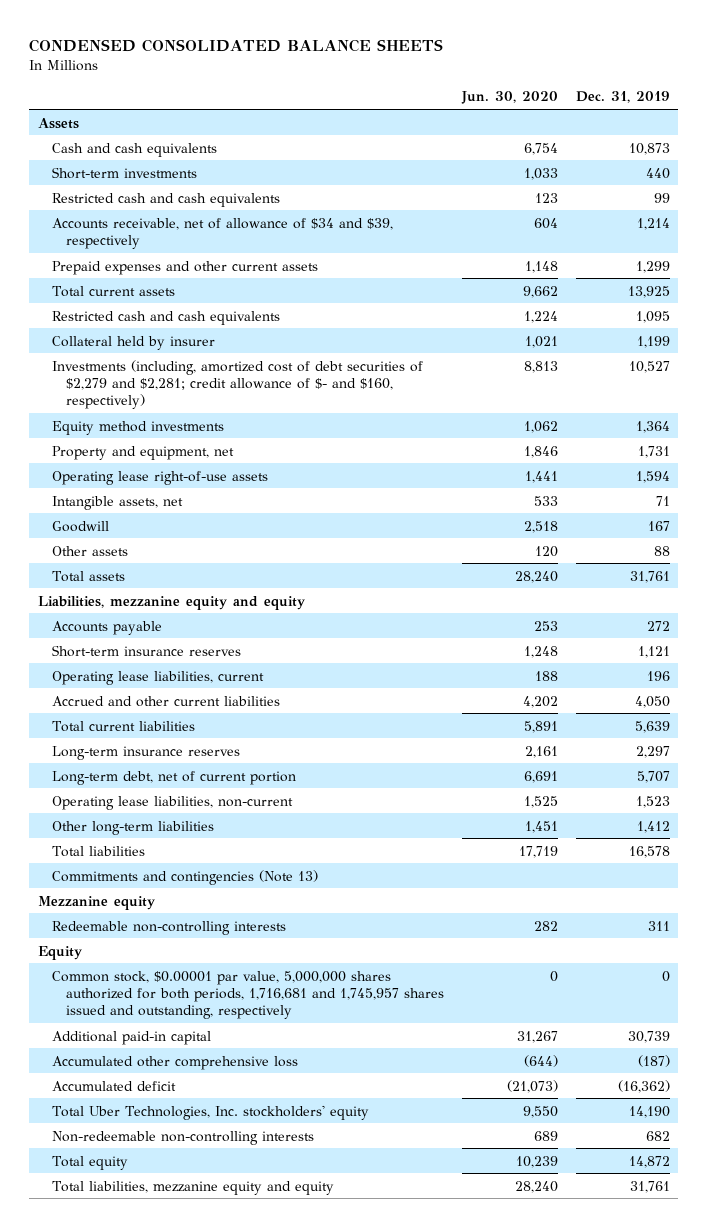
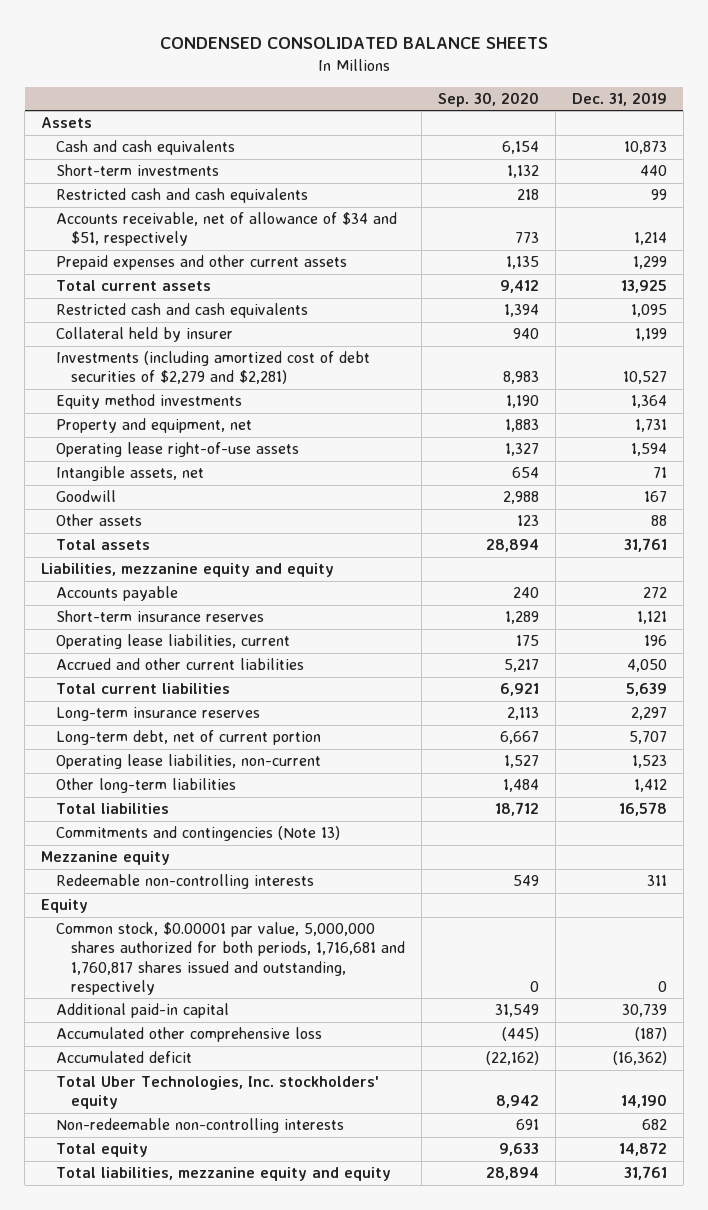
- | Jun. 30, 2020 | Dec. 31, 2019
+ | Sep. 30, 2020 | Dec. 31, 2019
- Accounts receivable, net of allowance of $34 and $39, respectively | 604 | 1,214
+ Accounts receivable, net of allowance of $34 and $51, respectively | 773 | 1,214
- Investments (including, amortized cost of debt securities of $2,279 and $2,281; credit allowance of $- and $160, respectively) | 8,813 | 10,527
+ Investments (including amortized cost of debt securities of $2,279 and $2,281) | 8,983 | 10,527
- Common stock, $0.00001 par value, 5,000,000 shares authorized for both periods, 1,716,681 and 1,745,957 shares issued and outstanding, respectively | 0 | 0
+ Common stock, $0.00001 par value, 5,000,000 shares authorized for both periods, 1,716,681 and 1,760,817 shares issued and outstanding, respectively | 0 | 0

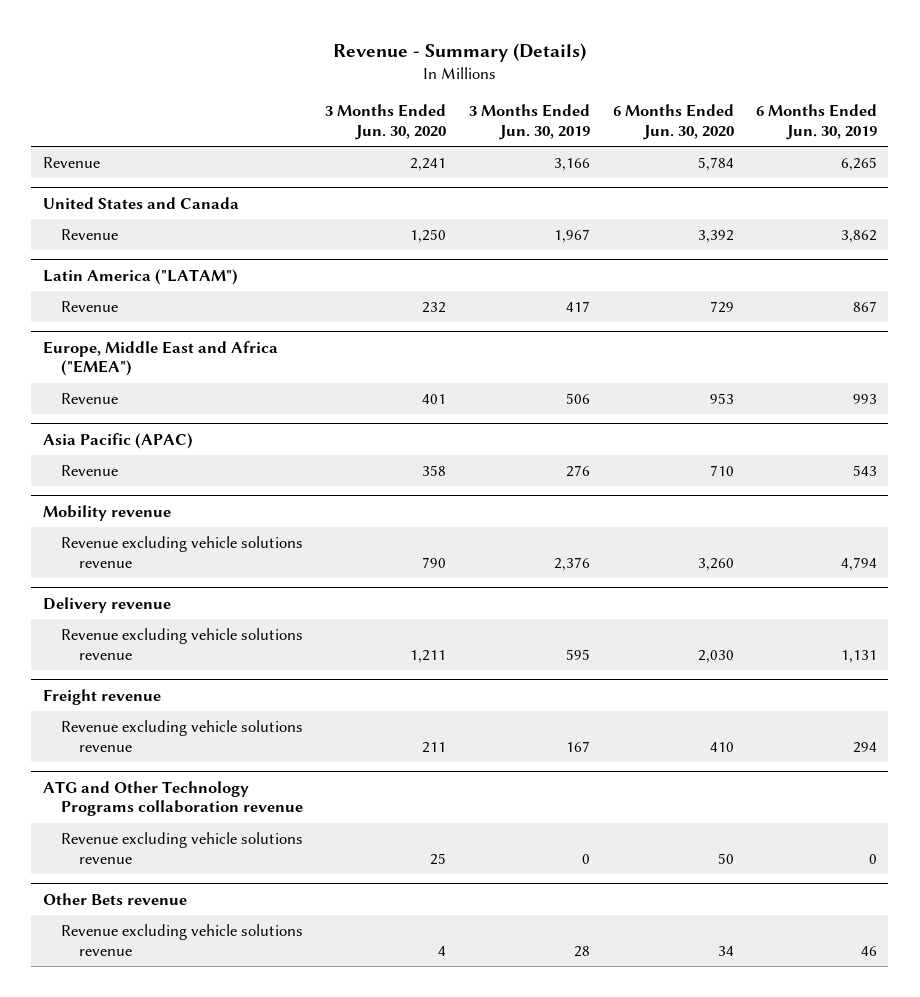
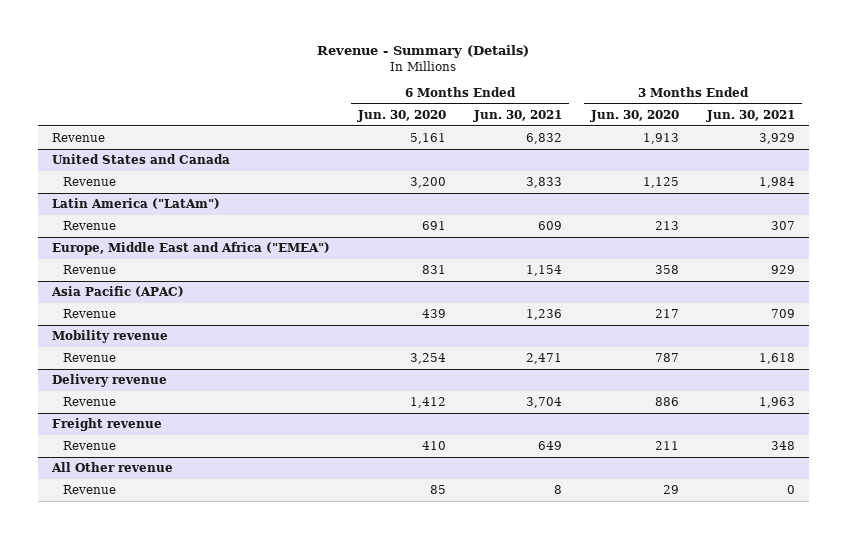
- | 3 Months Ended Jun. 30, 2020 | 3 Months Ended Jun. 30, 2019 | 6 Months Ended Jun. 30, 2020 | 6 Months Ended Jun. 30, 2019
+ | 6 Months Ended Jun. 30, 2020 | 6 Months Ended Jun. 30, 2021 | 3 Months Ended Jun. 30, 2020 | 3 Months Ended Jun. 30, 2021
- Revenue | 2,241 | 3,166 | 5,784 | 6,265
+ Revenue | 5,161 | 6,832 | 1,913 | 3,929
@ United States and Canada
- Revenue | 1,250 | 1,967 | 3,392 | 3,862
- Latin America ("LATAM")
- Revenue | 232 | 417 | 729 | 867
@ United States and Canada
+ Revenue | 3,200 | 3,833 | 1,125 | 1,984
+ Latin America ("LatAm")
+ Revenue | 691 | 609 | 213 | 307
@ Europe, Middle East and Africa ("EMEA")
- Revenue | 401 | 506 | 953 | 993
+ Revenue | 831 | 1,154 | 358 | 929
@ Asia Pacific (APAC)
- Revenue | 358 | 276 | 710 | 543
+ Revenue | 439 | 1,236 | 217 | 709
@ Mobility revenue
- Revenue excluding vehicle solutions revenue | 790 | 2,376 | 3,260 | 4,794
+ Revenue | 3,254 | 2,471 | 787 | 1,618
@ Delivery revenue
- Revenue excluding vehicle solutions revenue | 1,211 | 595 | 2,030 | 1,131
+ Revenue | 1,412 | 3,704 | 886 | 1,963
@ Freight revenue
- Revenue excluding vehicle solutions revenue | 211 | 167 | 410 | 294
- ATG and Other Technology Programs collaboration revenue
- Revenue excluding vehicle solutions revenue | 25 | 0 | 50 | 0
- Other Bets revenue
- Revenue excluding vehicle solutions revenue | 4 | 28 | 34 | 46
@ Freight revenue
+ Revenue | 410 | 649 | 211 | 348
+ All Other revenue
+ Revenue | 85 | 8 | 29 | 0

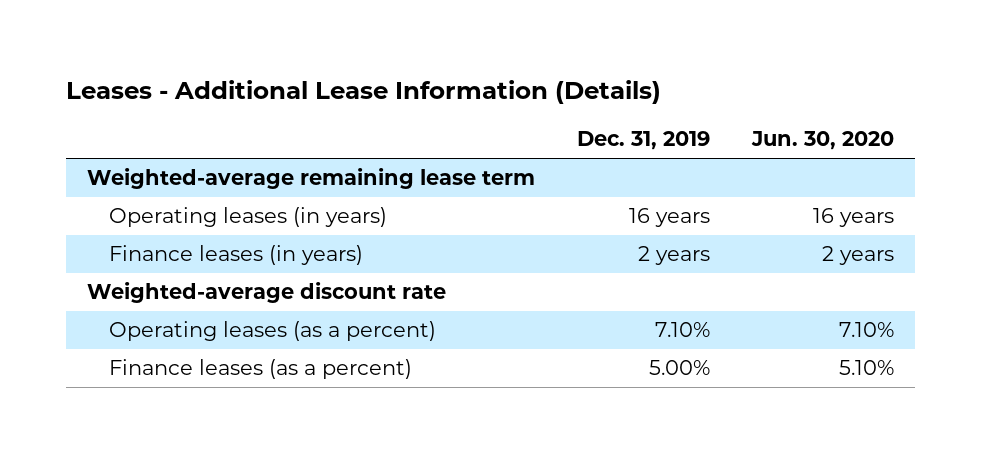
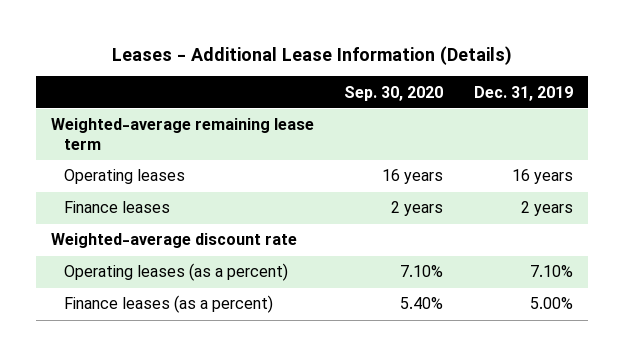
- | Dec. 31, 2019 | Jun. 30, 2020
+ | Sep. 30, 2020 | Dec. 31, 2019
- Operating leases (in years) | 16 years | 16 years
- Finance leases (in years) | 2 years | 2 years
+ Operating leases | 16 years | 16 years
+ Finance leases | 2 years | 2 years

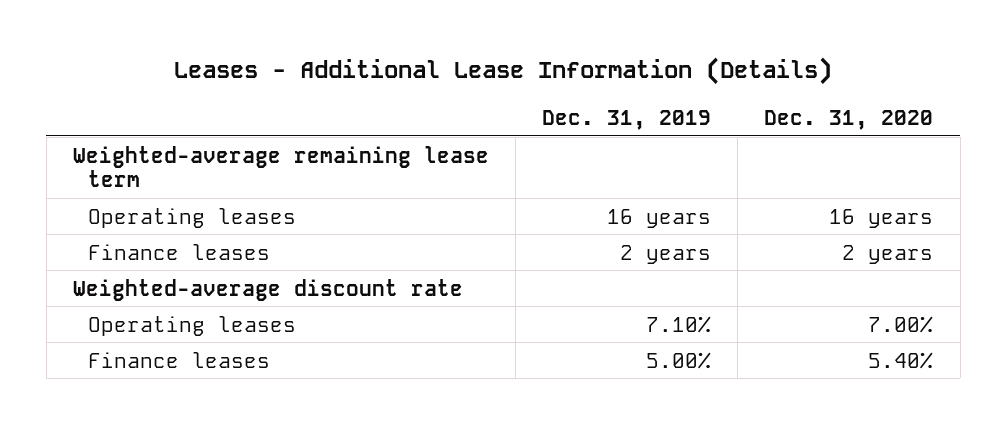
- | Sep. 30, 2020 | Dec. 31, 2019
+ | Dec. 31, 2019 | Dec. 31, 2020
- Operating leases (as a percent) | 7.10% | 7.10%
- Finance leases (as a percent) | 5.40% | 5.00%
+ Operating leases | 7.10% | 7.00%
+ Finance leases | 5.00% | 5.40%

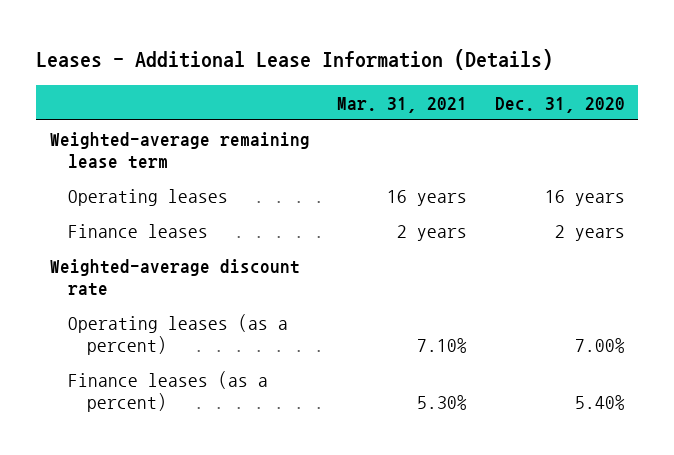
- | Dec. 31, 2019 | Dec. 31, 2020
+ | Mar. 31, 2021 | Dec. 31, 2020
- Operating leases | 7.10% | 7.00%
- Finance leases | 5.00% | 5.40%
+ Operating leases (as a percent) | 7.10% | 7.00%
+ Finance leases (as a percent) | 5.30% | 5.40%

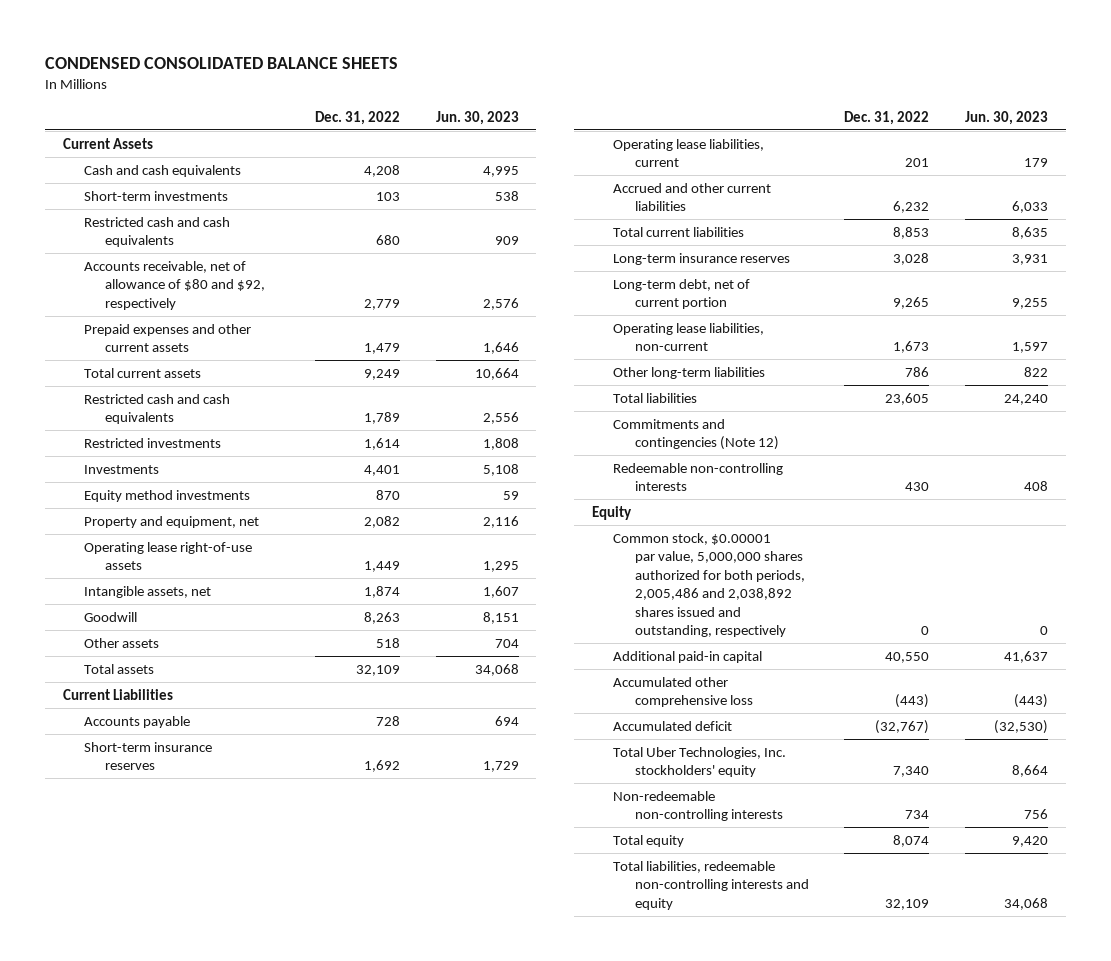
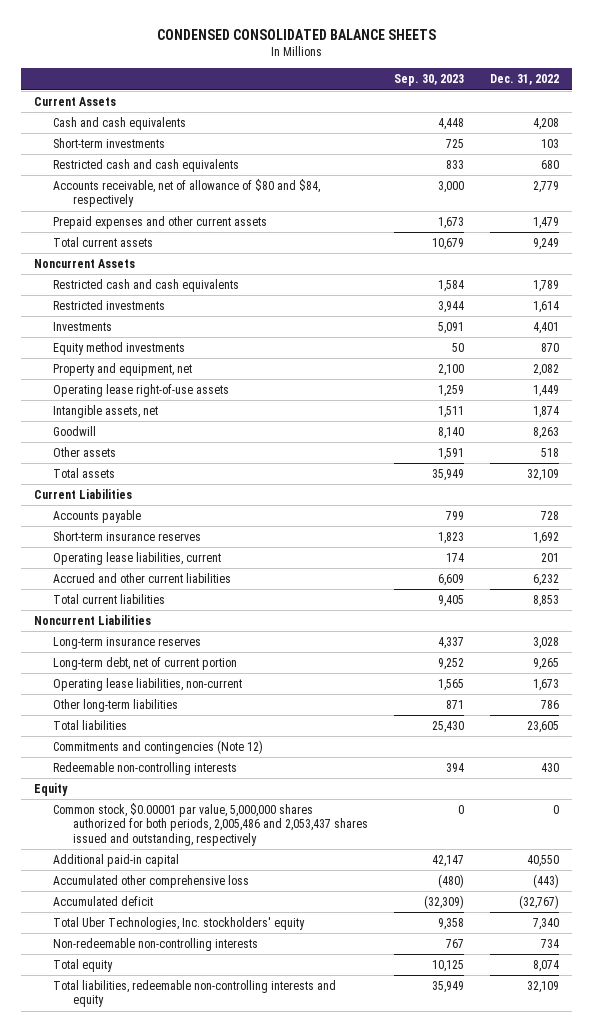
- | Dec. 31, 2022 | Jun. 30, 2023
+ | Sep. 30, 2023 | Dec. 31, 2022
- Accounts receivable, net of allowance of $80 and $92, respectively | 2,779 | 2,576
+ Accounts receivable, net of allowance of $80 and $84, respectively | 3,000 | 2,779
+ Noncurrent Assets
+ Noncurrent Liabilities
- Common stock, $0.00001 par value, 5,000,000 shares authorized for both periods, 2,005,486 and 2,038,892 shares issued and outstanding, respectively | 0 | 0
+ Common stock, $0.00001 par value, 5,000,000 shares authorized for both periods, 2,005,486 and 2,053,437 shares issued and outstanding, respectively | 0 | 0

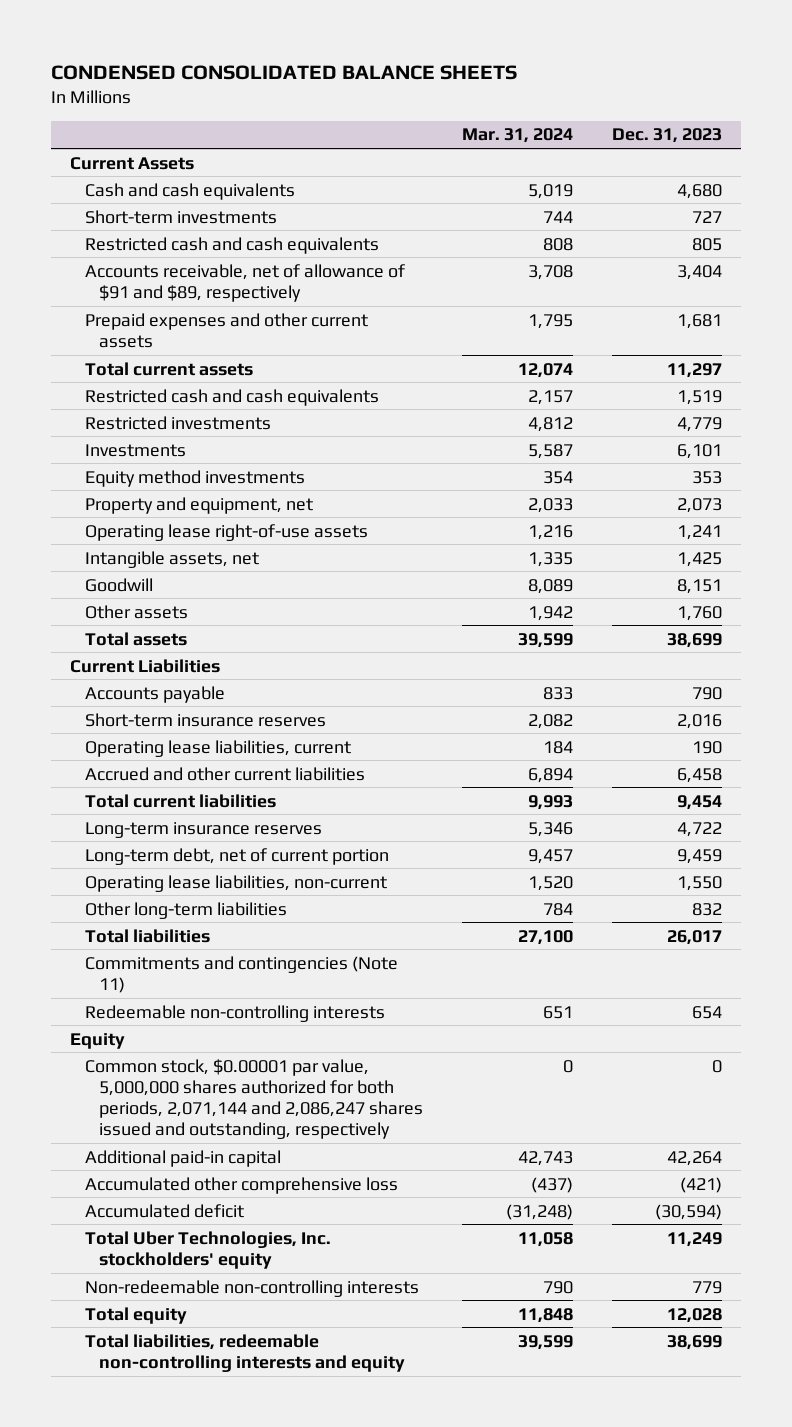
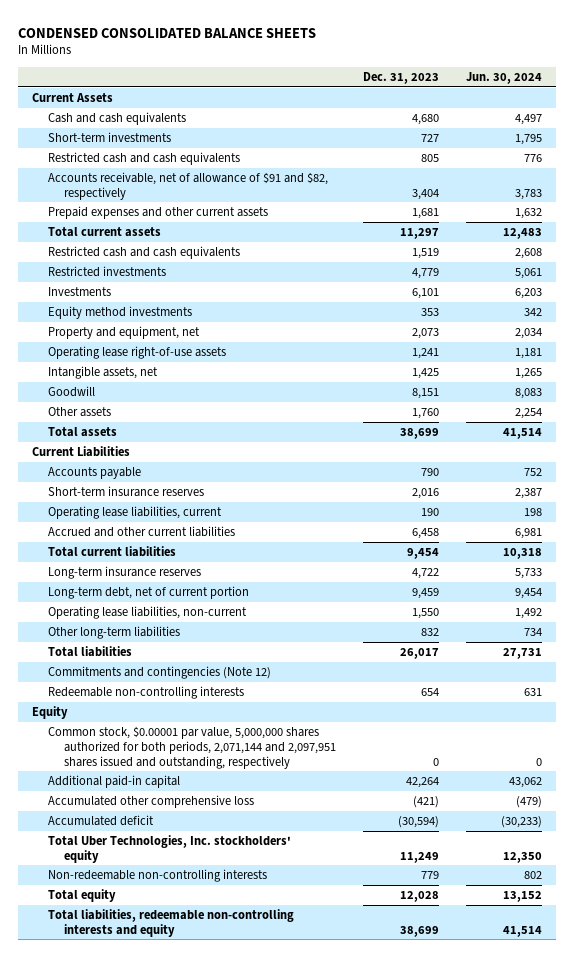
- | Mar. 31, 2024 | Dec. 31, 2023
+ | Dec. 31, 2023 | Jun. 30, 2024
- Accounts receivable, net of allowance of $91 and $89, respectively | 3,708 | 3,404
+ Accounts receivable, net of allowance of $91 and $82, respectively | 3,404 | 3,783
- Commitments and contingencies (Note 11)
+ Commitments and contingencies (Note 12)
- Common stock, $0.00001 par value, 5,000,000 shares authorized for both periods, 2,071,144 and 2,086,247 shares issued and outstanding, respectively | 0 | 0
+ Common stock, $0.00001 par value, 5,000,000 shares authorized for both periods, 2,071,144 and 2,097,951 shares issued and outstanding, respectively | 0 | 0

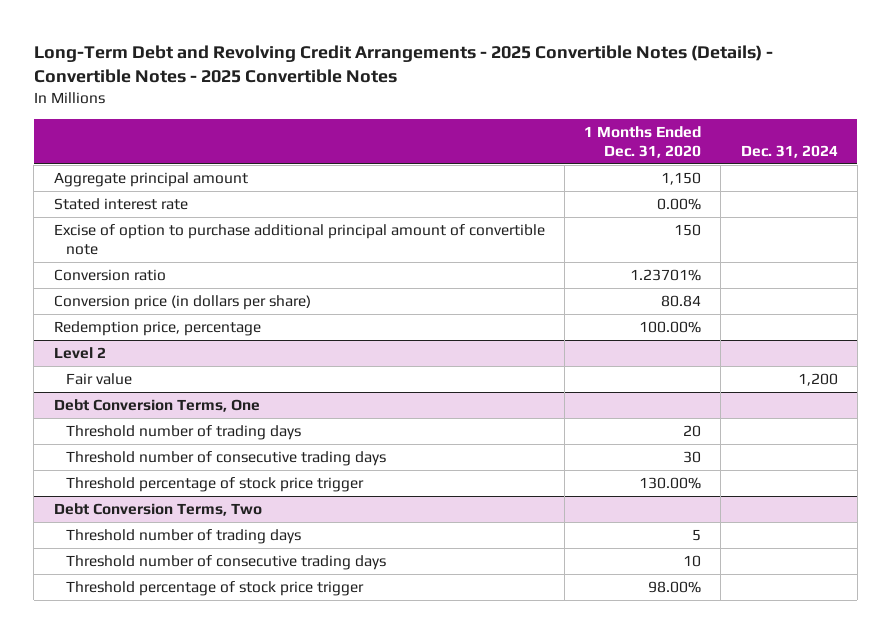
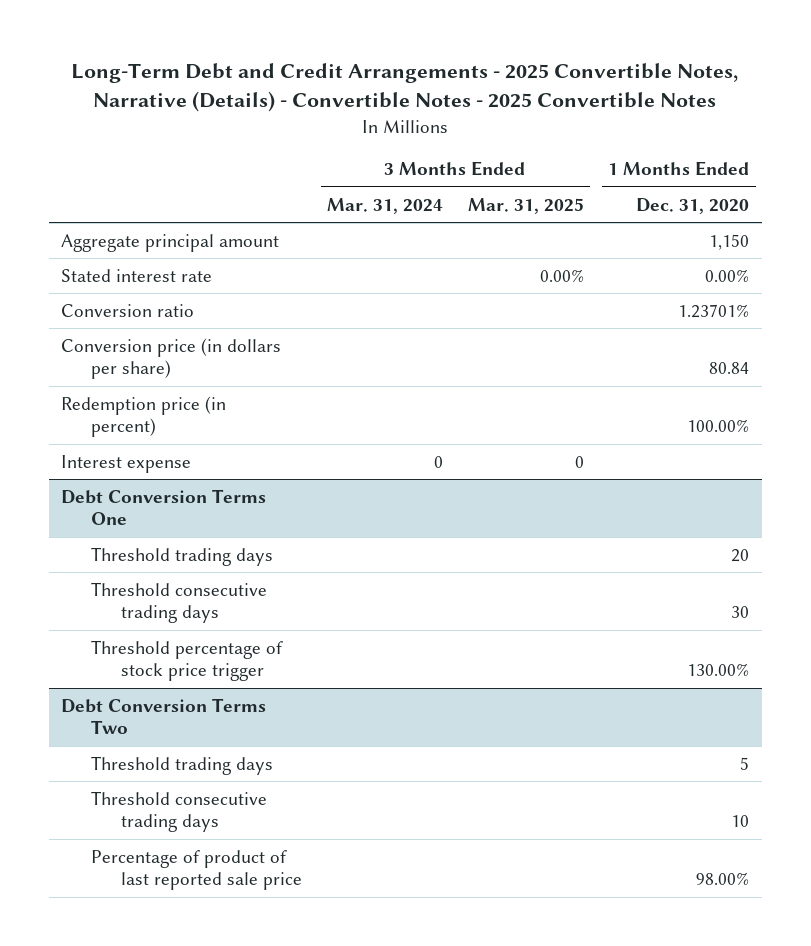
- Long-Term Debt and Revolving Credit Arrangements - 2025 Convertible Notes (Details) - Convertible Notes - 2025 Convertible Notes
+ Long-Term Debt and Credit Arrangements - 2025 Convertible Notes, Narrative (Details) - Convertible Notes - 2025 Convertible Notes
- | 1 Months Ended Dec. 31, 2020 | Dec. 31, 2024
+ | 3 Months Ended Mar. 31, 2024 | 3 Months Ended Mar. 31, 2025 | 1 Months Ended Dec. 31, 2020
- Excise of option to purchase additional principal amount of convertible note | 150 |
- Redemption price, percentage | 100.00% |
- Level 2
- Fair value | | 1,200
- Debt Conversion Terms, One
- Threshold number of trading days | 20 |
- Threshold number of consecutive trading days | 30 |
+ Redemption price (in percent) | | | 100.00%
+ Interest expense | 0 | 0 |
+ Debt Conversion Terms One
+ Threshold trading days | | | 20
+ Threshold consecutive trading days | | | 30
- Debt Conversion Terms, Two
- Threshold number of trading days | 5 |
- Threshold number of consecutive trading days | 10 |
- Threshold percentage of stock price trigger | 98.00% |
+ Debt Conversion Terms Two
+ Threshold trading days | | | 5
+ Threshold consecutive trading days | | | 10
+ Percentage of product of last reported sale price | | | 98.00%

